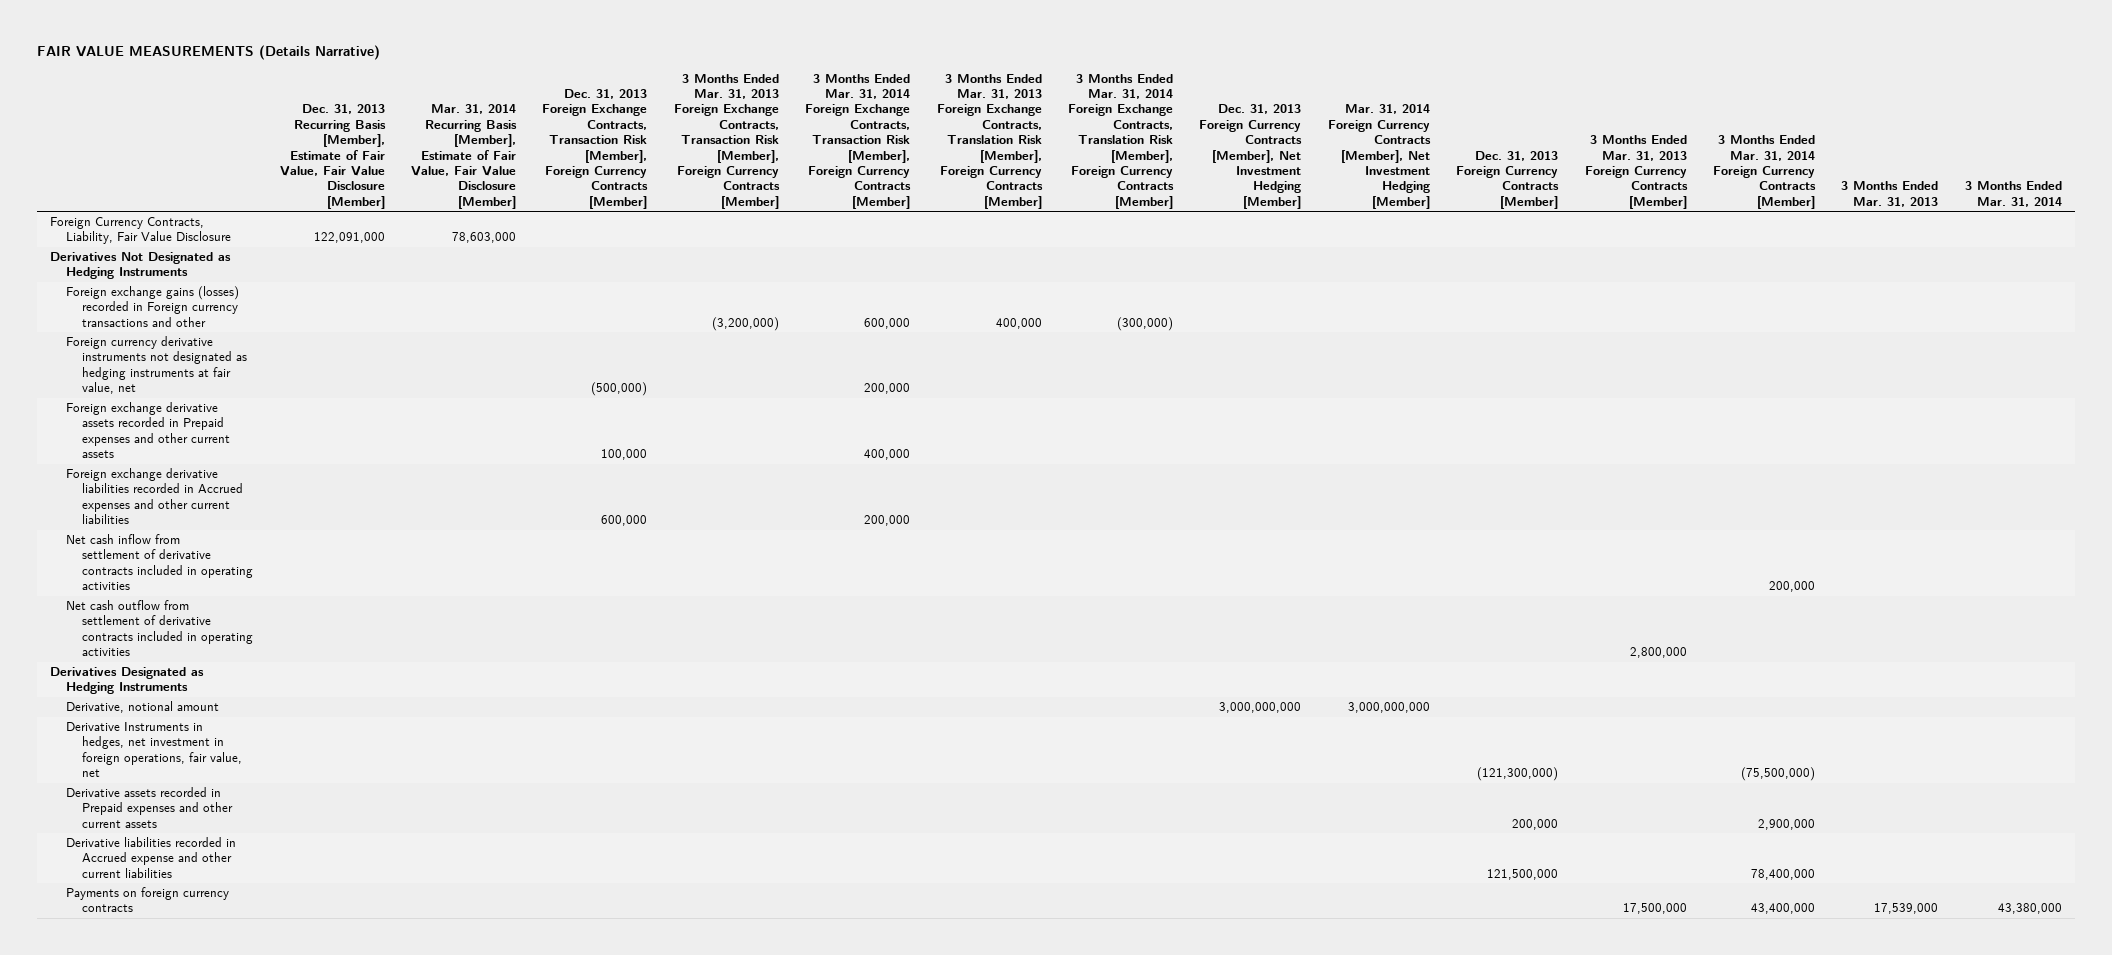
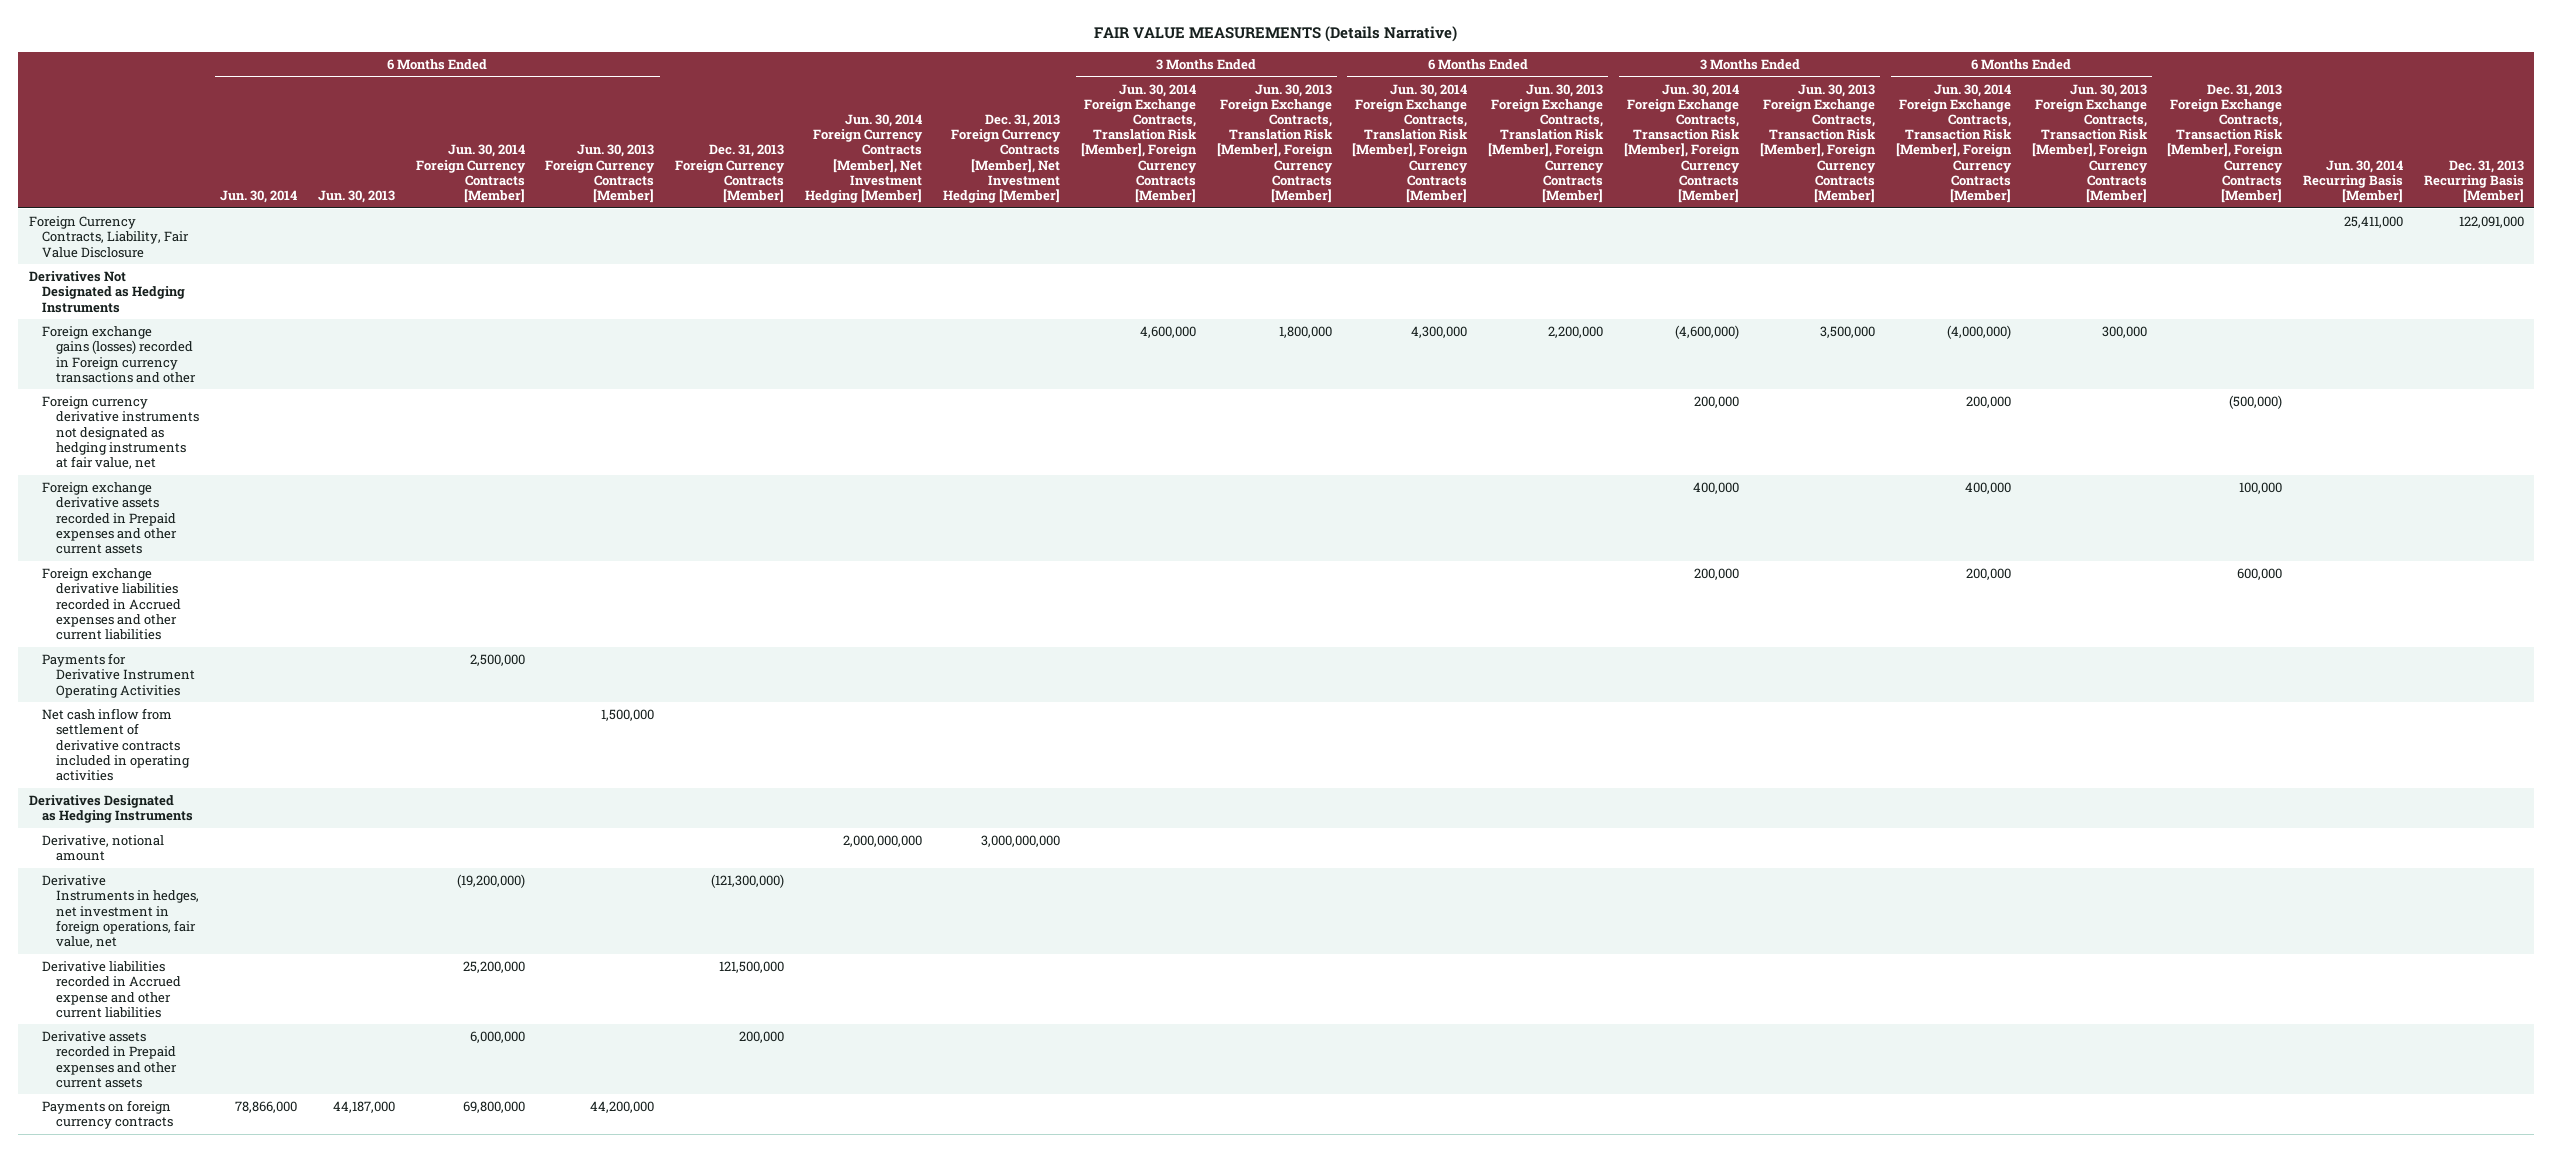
- | Dec. 31, 2013 Recurring Basis [Member], Estimate of Fair Value, Fair Value Disclosure [Member] | Mar. 31, 2014 Recurring Basis [Member], Estimate of Fair Value, Fair Value Disclosure [Member] | Dec. 31, 2013 Foreign Exchange Contracts, Transaction Risk [Member], Foreign Currency Contracts [Member] | 3 Months Ended Mar. 31, 2013 Foreign Exchange Contracts, Transaction Risk [Member], Foreign Currency Contracts [Member] | 3 Months Ended Mar. 31, 2014 Foreign Exchange Contracts, Transaction Risk [Member], Foreign Currency Contracts [Member] | 3 Months Ended Mar. 31, 2013 Foreign Exchange Contracts, Translation Risk [Member], Foreign Currency Contracts [Member] | 3 Months Ended Mar. 31, 2014 Foreign Exchange Contracts, Translation Risk [Member], Foreign Currency Contracts [Member] | Dec. 31, 2013 Foreign Currency Contracts [Member], Net Investment Hedging [Member] | Mar. 31, 2014 Foreign Currency Contracts [Member], Net Investment Hedging [Member] | Dec. 31, 2013 Foreign Currency Contracts [Member] | 3 Months Ended Mar. 31, 2013 Foreign Currency Contracts [Member] | 3 Months Ended Mar. 31, 2014 Foreign Currency Contracts [Member] | 3 Months Ended Mar. 31, 2013 | 3 Months Ended Mar. 31, 2014
+ | 6 Months Ended Jun. 30, 2014 | 6 Months Ended Jun. 30, 2013 | 6 Months Ended Jun. 30, 2014 Foreign Currency Contracts [Member] | 6 Months Ended Jun. 30, 2013 Foreign Currency Contracts [Member] | Dec. 31, 2013 Foreign Currency Contracts [Member] | Jun. 30, 2014 Foreign Currency Contracts [Member], Net Investment Hedging [Member] | Dec. 31, 2013 Foreign Currency Contracts [Member], Net Investment Hedging [Member] | 3 Months Ended Jun. 30, 2014 Foreign Exchange Contracts, Translation Risk [Member], Foreign Currency Contracts [Member] | 3 Months Ended Jun. 30, 2013 Foreign Exchange Contracts, Translation Risk [Member], Foreign Currency Contracts [Member] | 6 Months Ended Jun. 30, 2014 Foreign Exchange Contracts, Translation Risk [Member], Foreign Currency Contracts [Member] | 6 Months Ended Jun. 30, 2013 Foreign Exchange Contracts, Translation Risk [Member], Foreign Currency Contracts [Member] | 3 Months Ended Jun. 30, 2014 Foreign Exchange Contracts, Transaction Risk [Member], Foreign Currency Contracts [Member] | 3 Months Ended Jun. 30, 2013 Foreign Exchange Contracts, Transaction Risk [Member], Foreign Currency Contracts [Member] | 6 Months Ended Jun. 30, 2014 Foreign Exchange Contracts, Transaction Risk [Member], Foreign Currency Contracts [Member] | 6 Months Ended Jun. 30, 2013 Foreign Exchange Contracts, Transaction Risk [Member], Foreign Currency Contracts [Member] | Dec. 31, 2013 Foreign Exchange Contracts, Transaction Risk [Member], Foreign Currency Contracts [Member] | Jun. 30, 2014 Recurring Basis [Member] | Dec. 31, 2013 Recurring Basis [Member]
+ Payments for Derivative Instrument Operating Activities | | | 2,500,000 | | | | | | | | | | | | | | |
- Net cash outflow from settlement of derivative contracts included in operating activities | | | | | | | | | | | 2,800,000 | | |
moved down: Derivative assets recorded in Prepaid expenses and other current assets | | | 6,000,000 | | 200,000 | | | | | | | | | | | | |

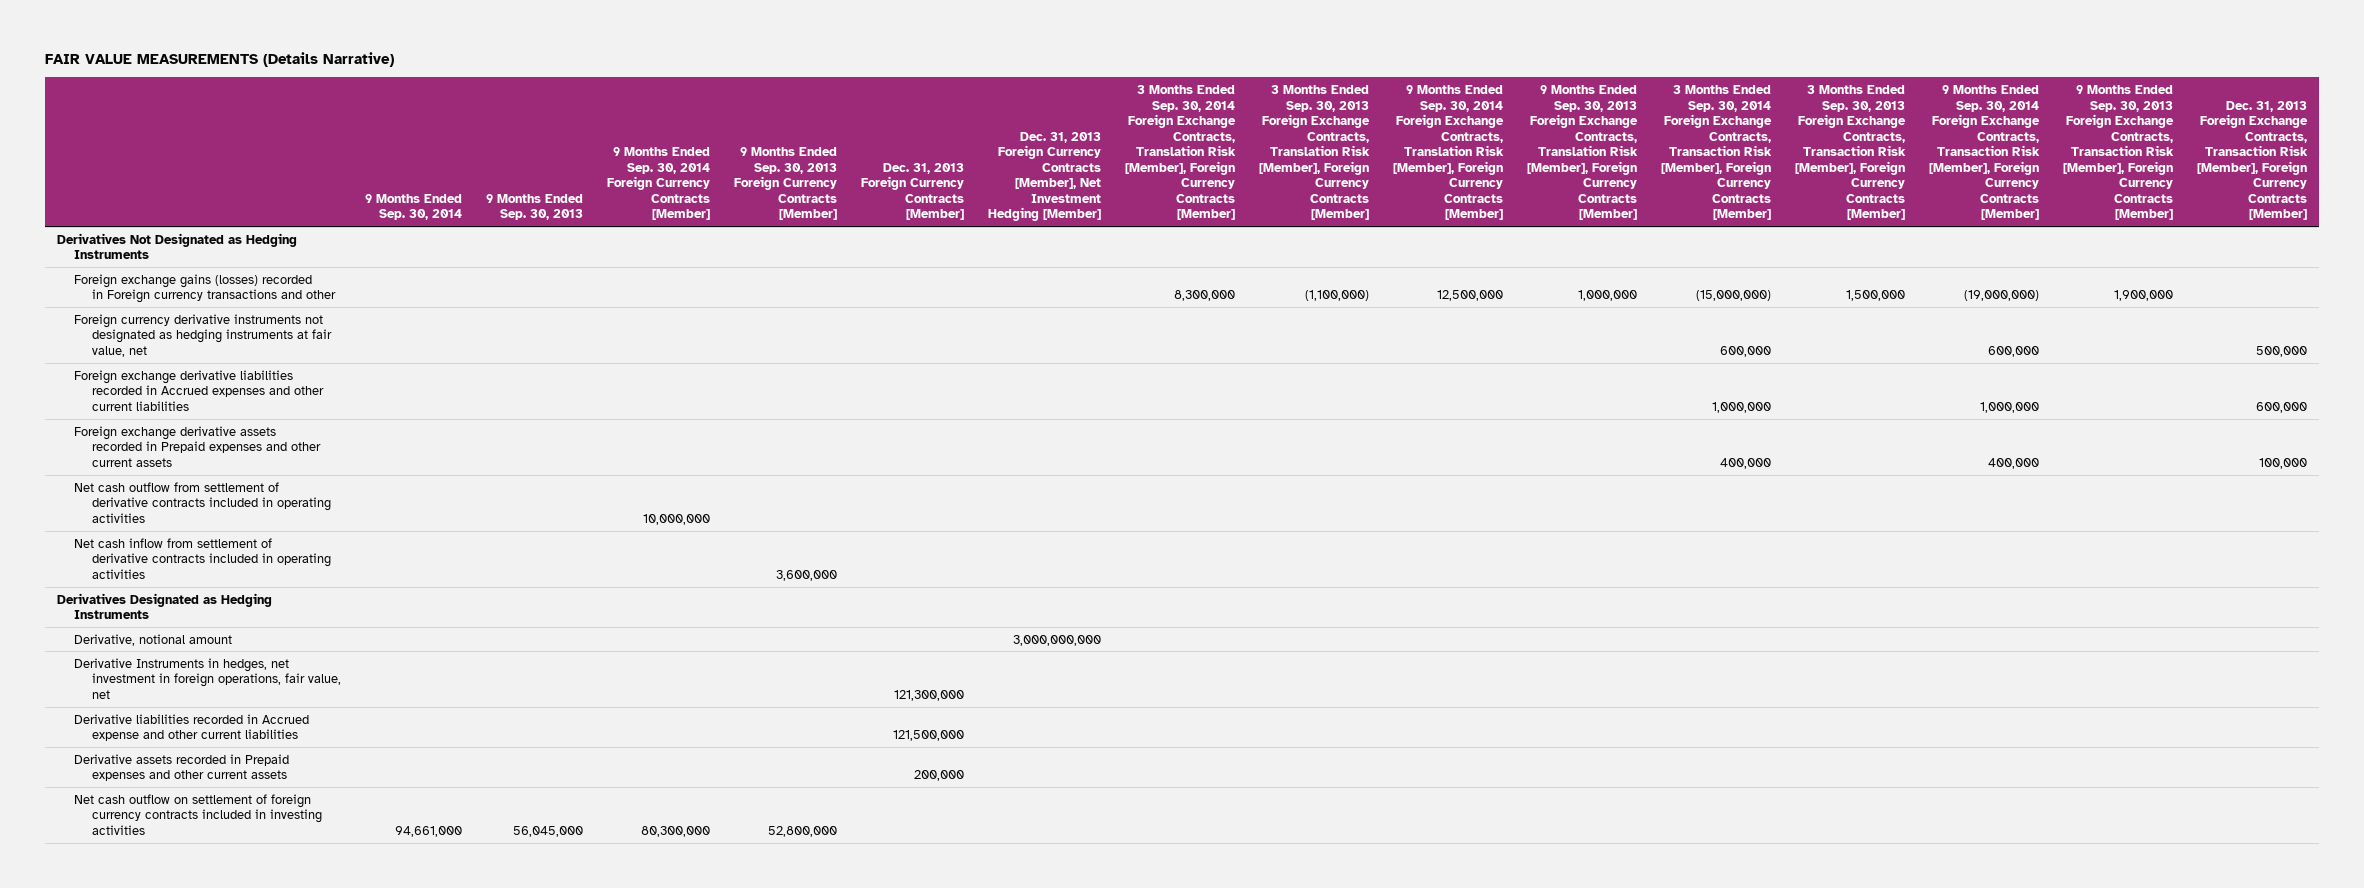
- | 6 Months Ended Jun. 30, 2014 | 6 Months Ended Jun. 30, 2013 | 6 Months Ended Jun. 30, 2014 Foreign Currency Contracts [Member] | 6 Months Ended Jun. 30, 2013 Foreign Currency Contracts [Member] | Dec. 31, 2013 Foreign Currency Contracts [Member] | Jun. 30, 2014 Foreign Currency Contracts [Member], Net Investment Hedging [Member] | Dec. 31, 2013 Foreign Currency Contracts [Member], Net Investment Hedging [Member] | 3 Months Ended Jun. 30, 2014 Foreign Exchange Contracts, Translation Risk [Member], Foreign Currency Contracts [Member] | 3 Months Ended Jun. 30, 2013 Foreign Exchange Contracts, Translation Risk [Member], Foreign Currency Contracts [Member] | 6 Months Ended Jun. 30, 2014 Foreign Exchange Contracts, Translation Risk [Member], Foreign Currency Contracts [Member] | 6 Months Ended Jun. 30, 2013 Foreign Exchange Contracts, Translation Risk [Member], Foreign Currency Contracts [Member] | 3 Months Ended Jun. 30, 2014 Foreign Exchange Contracts, Transaction Risk [Member], Foreign Currency Contracts [Member] | 3 Months Ended Jun. 30, 2013 Foreign Exchange Contracts, Transaction Risk [Member], Foreign Currency Contracts [Member] | 6 Months Ended Jun. 30, 2014 Foreign Exchange Contracts, Transaction Risk [Member], Foreign Currency Contracts [Member] | 6 Months Ended Jun. 30, 2013 Foreign Exchange Contracts, Transaction Risk [Member], Foreign Currency Contracts [Member] | Dec. 31, 2013 Foreign Exchange Contracts, Transaction Risk [Member], Foreign Currency Contracts [Member] | Jun. 30, 2014 Recurring Basis [Member] | Dec. 31, 2013 Recurring Basis [Member]
+ | 9 Months Ended Sep. 30, 2014 | 9 Months Ended Sep. 30, 2013 | 9 Months Ended Sep. 30, 2014 Foreign Currency Contracts [Member] | 9 Months Ended Sep. 30, 2013 Foreign Currency Contracts [Member] | Dec. 31, 2013 Foreign Currency Contracts [Member] | Dec. 31, 2013 Foreign Currency Contracts [Member], Net Investment Hedging [Member] | 3 Months Ended Sep. 30, 2014 Foreign Exchange Contracts, Translation Risk [Member], Foreign Currency Contracts [Member] | 3 Months Ended Sep. 30, 2013 Foreign Exchange Contracts, Translation Risk [Member], Foreign Currency Contracts [Member] | 9 Months Ended Sep. 30, 2014 Foreign Exchange Contracts, Translation Risk [Member], Foreign Currency Contracts [Member] | 9 Months Ended Sep. 30, 2013 Foreign Exchange Contracts, Translation Risk [Member], Foreign Currency Contracts [Member] | 3 Months Ended Sep. 30, 2014 Foreign Exchange Contracts, Transaction Risk [Member], Foreign Currency Contracts [Member] | 3 Months Ended Sep. 30, 2013 Foreign Exchange Contracts, Transaction Risk [Member], Foreign Currency Contracts [Member] | 9 Months Ended Sep. 30, 2014 Foreign Exchange Contracts, Transaction Risk [Member], Foreign Currency Contracts [Member] | 9 Months Ended Sep. 30, 2013 Foreign Exchange Contracts, Transaction Risk [Member], Foreign Currency Contracts [Member] | Dec. 31, 2013 Foreign Exchange Contracts, Transaction Risk [Member], Foreign Currency Contracts [Member]
- Foreign Currency Contracts, Liability, Fair Value Disclosure | | | | | | | | | | | | | | | | | 25,411,000 | 122,091,000
- Foreign currency derivative instruments not designated as hedging instruments at fair value, net | | | | | | | | | | | | 200,000 | | 200,000 | | (500,000) | |
+ Foreign currency derivative instruments not designated as hedging instruments at fair value, net | | | | | | | | | | | 600,000 | | 600,000 | | 500,000
- Payments for Derivative Instrument Operating Activities | | | 2,500,000 | | | | | | | | | | | | | | |
moved down: Foreign exchange derivative assets recorded in Prepaid expenses and other current assets | | | | | | | | | | | 400,000 | | 400,000 | | 100,000
+ Net cash outflow from settlement of derivative contracts included in operating activities | | | 10,000,000 | | | | | | | | | | | |
- Derivative Instruments in hedges, net investment in foreign operations, fair value, net | | | (19,200,000) | | (121,300,000) | | | | | | | | | | | | |
+ Derivative Instruments in hedges, net investment in foreign operations, fair value, net | | | | | 121,300,000 | | | | | | | | | |
- Payments on foreign currency contracts | 78,866,000 | 44,187,000 | 69,800,000 | 44,200,000 | | | | | | | | | | | | | |
+ Net cash outflow on settlement of foreign currency contracts included in investing activities | 94,661,000 | 56,045,000 | 80,300,000 | 52,800,000 | | | | | | | | | | |

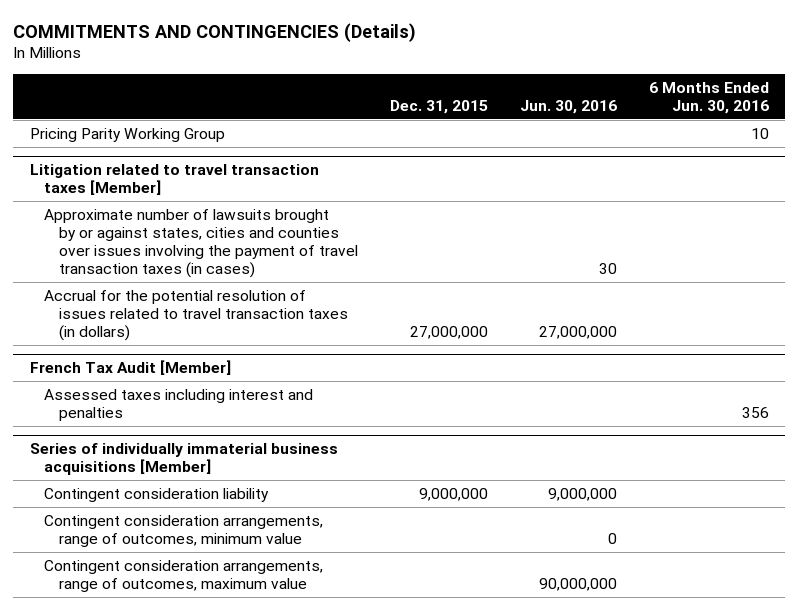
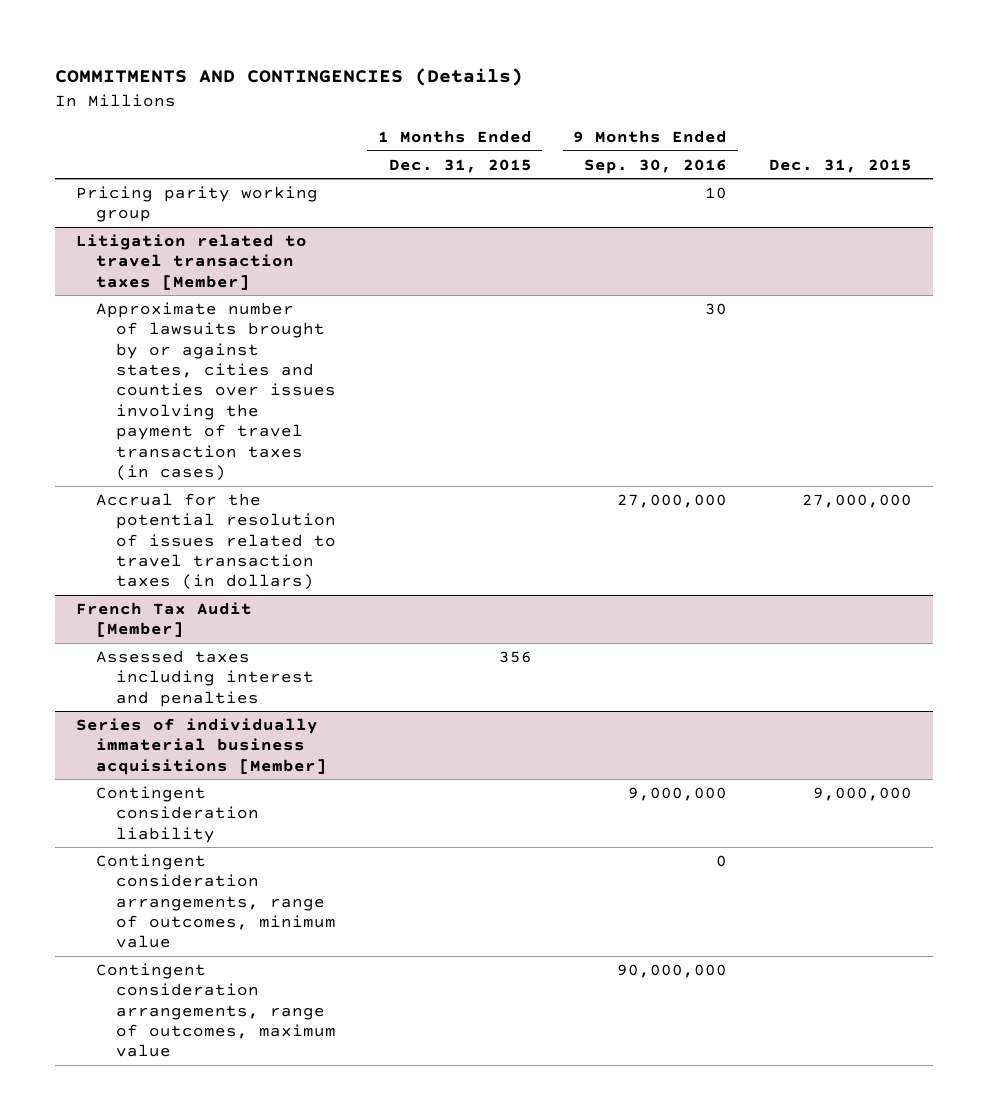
- | Dec. 31, 2015 | Jun. 30, 2016 | 6 Months Ended Jun. 30, 2016
+ | 1 Months Ended Dec. 31, 2015 | 9 Months Ended Sep. 30, 2016 | Dec. 31, 2015
- Pricing Parity Working Group | | | 10
+ Pricing parity working group | | 10 |

